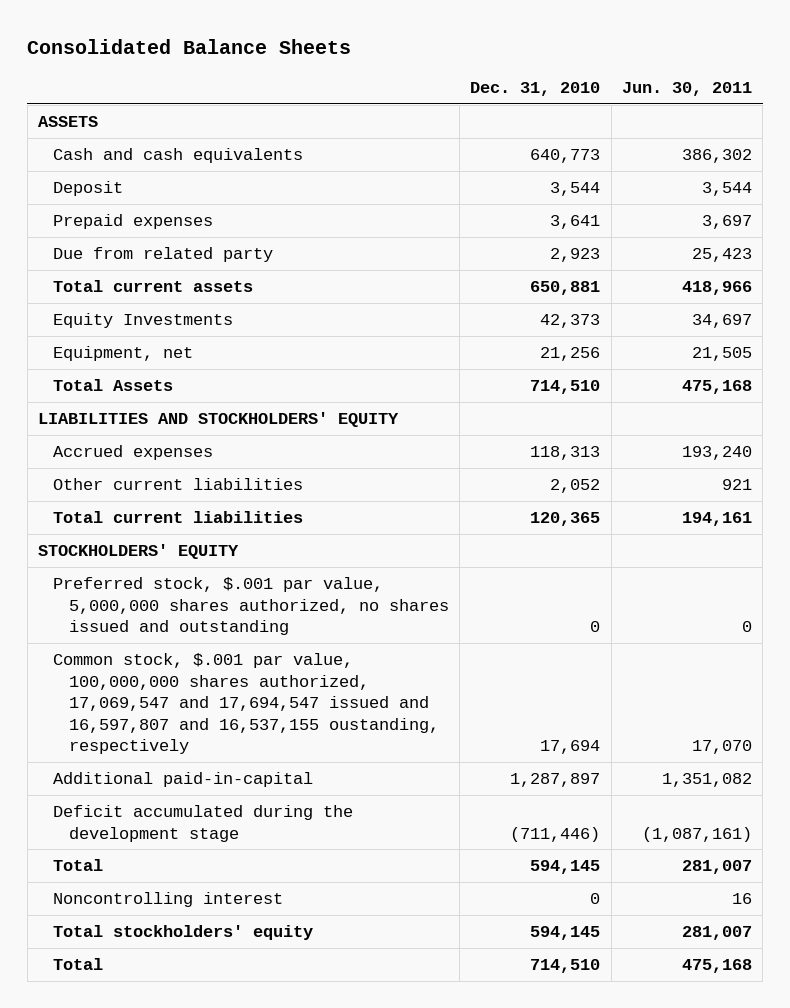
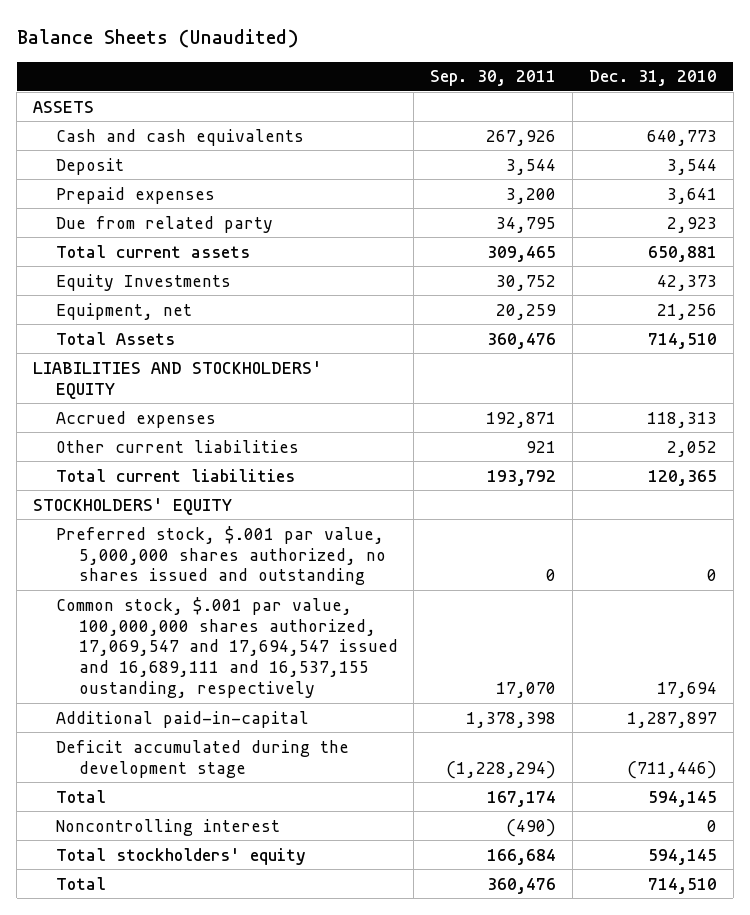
- Consolidated Balance Sheets
+ Balance Sheets (Unaudited)
- | Dec. 31, 2010 | Jun. 30, 2011
+ | Sep. 30, 2011 | Dec. 31, 2010
- Common stock, $.001 par value, 100,000,000 shares authorized, 17,069,547 and 17,694,547 issued and 16,597,807 and 16,537,155 oustanding, respectively | 17,694 | 17,070
+ Common stock, $.001 par value, 100,000,000 shares authorized, 17,069,547 and 17,694,547 issued and 16,689,111 and 16,537,155 oustanding, respectively | 17,070 | 17,694

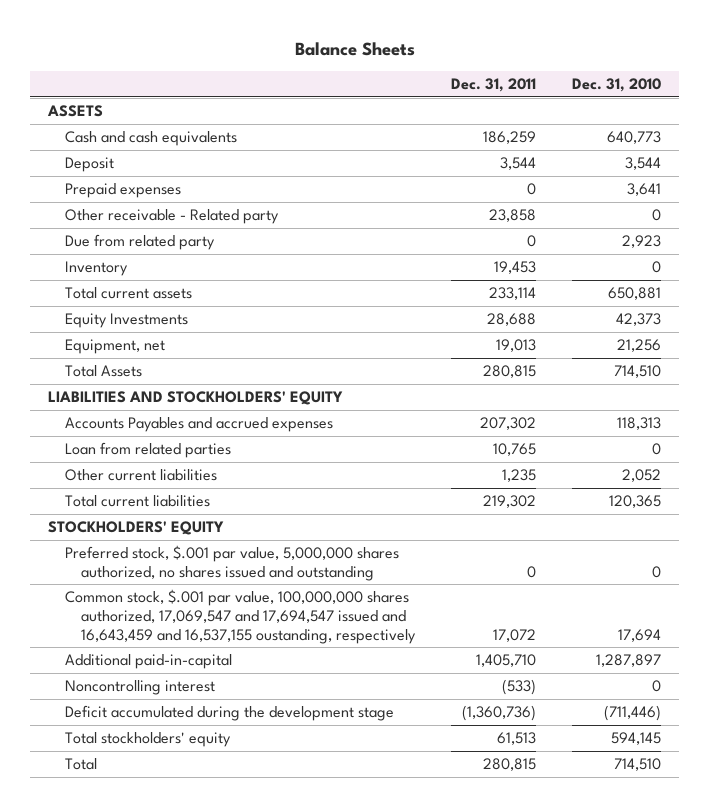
- Balance Sheets (Unaudited)
+ Balance Sheets
- | Sep. 30, 2011 | Dec. 31, 2010
+ | Dec. 31, 2011 | Dec. 31, 2010
+ Other receivable - Related party | 23,858 | 0
+ Inventory | 19,453 | 0
- Accrued expenses | 192,871 | 118,313
+ Accounts Payables and accrued expenses | 207,302 | 118,313
+ Loan from related parties | 10,765 | 0
- Common stock, $.001 par value, 100,000,000 shares authorized, 17,069,547 and 17,694,547 issued and 16,689,111 and 16,537,155 oustanding, respectively | 17,070 | 17,694
+ Common stock, $.001 par value, 100,000,000 shares authorized, 17,069,547 and 17,694,547 issued and 16,643,459 and 16,537,155 oustanding, respectively | 17,072 | 17,694
- Total | 167,174 | 594,145
moved down: Deficit accumulated during the development stage | (1,360,736) | (711,446)

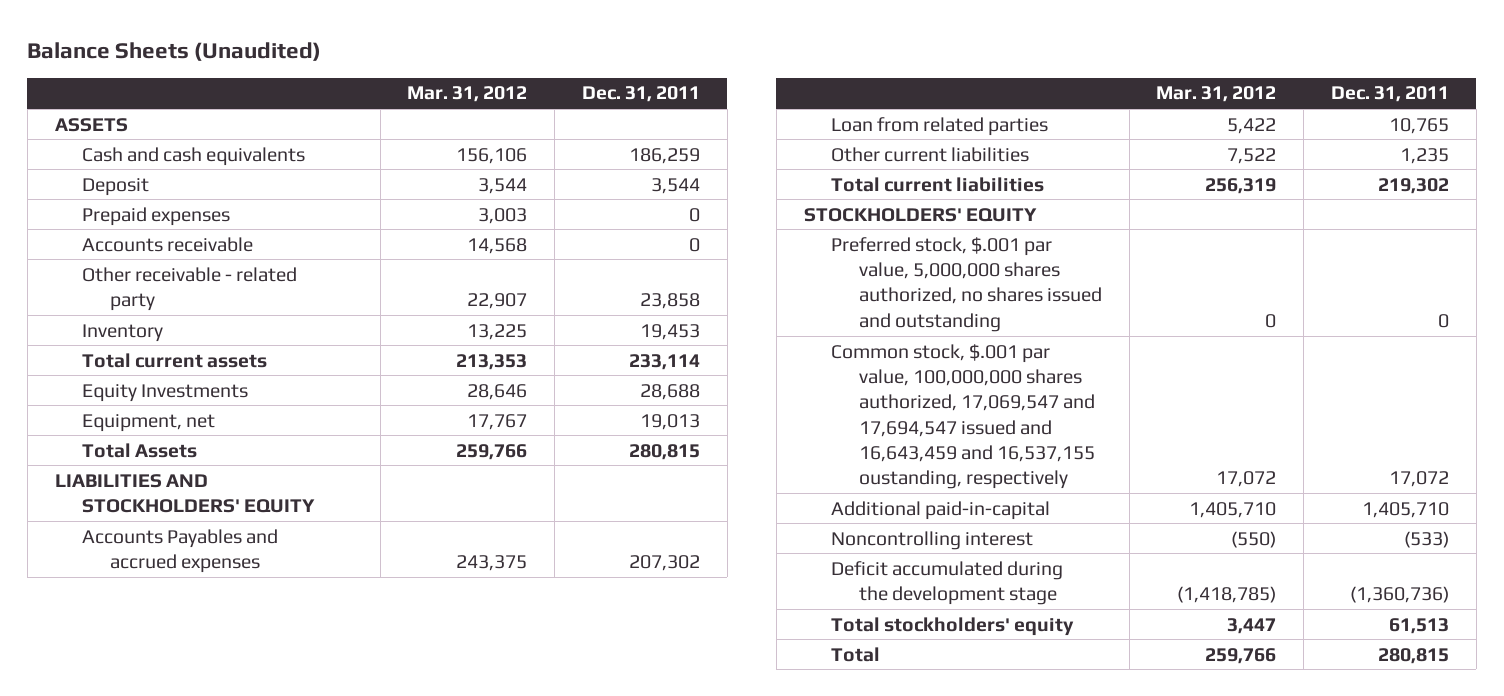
- Balance Sheets
+ Balance Sheets (Unaudited)
- | Dec. 31, 2011 | Dec. 31, 2010
+ | Mar. 31, 2012 | Dec. 31, 2011
- Other receivable - Related party | 23,858 | 0
- Due from related party | 0 | 2,923
+ Accounts receivable | 14,568 | 0
+ Other receivable - related party | 22,907 | 23,858

